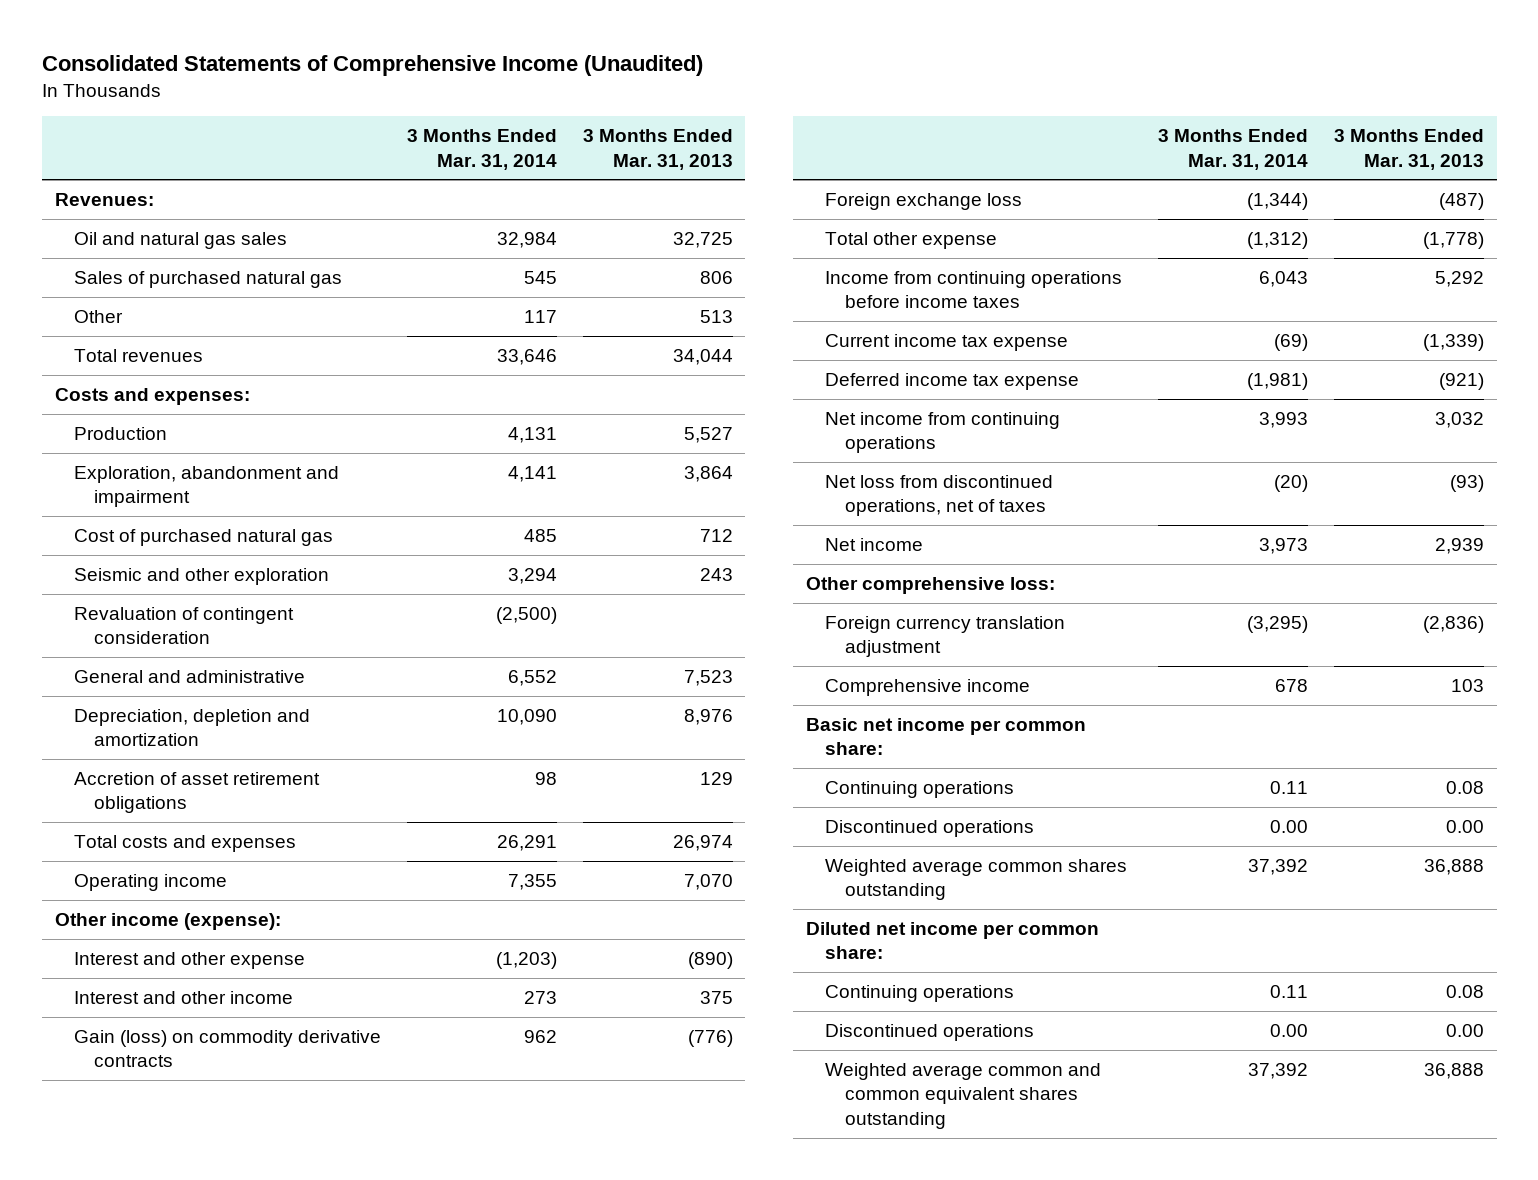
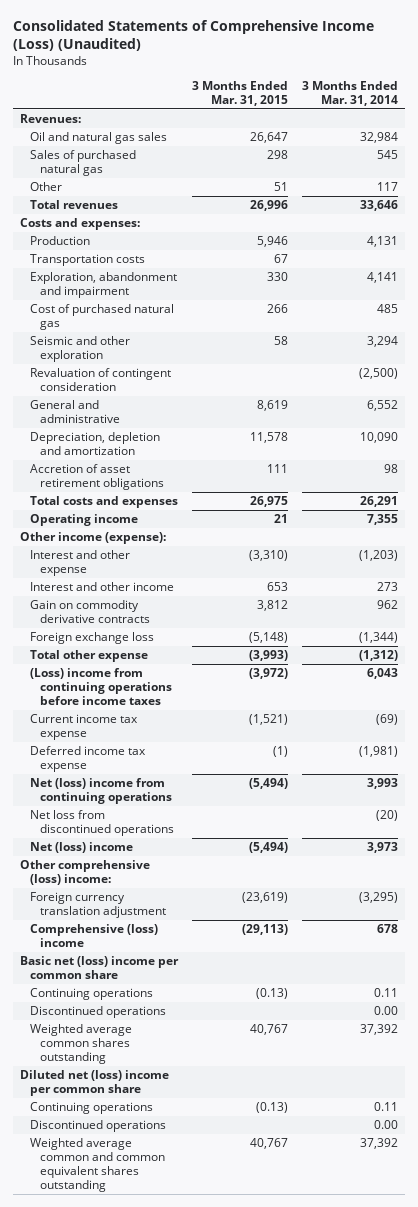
- Consolidated Statements of Comprehensive Income (Unaudited)
+ Consolidated Statements of Comprehensive Income (Loss) (Unaudited)
- | 3 Months Ended Mar. 31, 2014 | 3 Months Ended Mar. 31, 2013
+ | 3 Months Ended Mar. 31, 2015 | 3 Months Ended Mar. 31, 2014
+ Transportation costs | 67 |
- Gain (loss) on commodity derivative contracts | 962 | (776)
+ Gain on commodity derivative contracts | 3,812 | 962
- Income from continuing operations before income taxes | 6,043 | 5,292
+ (Loss) income from continuing operations before income taxes | (3,972) | 6,043
- Net income from continuing operations | 3,993 | 3,032
- Net loss from discontinued operations, net of taxes | (20) | (93)
- Net income | 3,973 | 2,939
- Other comprehensive loss:
+ Net (loss) income from continuing operations | (5,494) | 3,993
+ Net loss from discontinued operations | | (20)
+ Net (loss) income | (5,494) | 3,973
+ Other comprehensive (loss) income:
- Comprehensive income | 678 | 103
- Basic net income per common share:
+ Comprehensive (loss) income | (29,113) | 678
+ Basic net (loss) income per common share
- Diluted net income per common share:
+ Diluted net (loss) income per common share

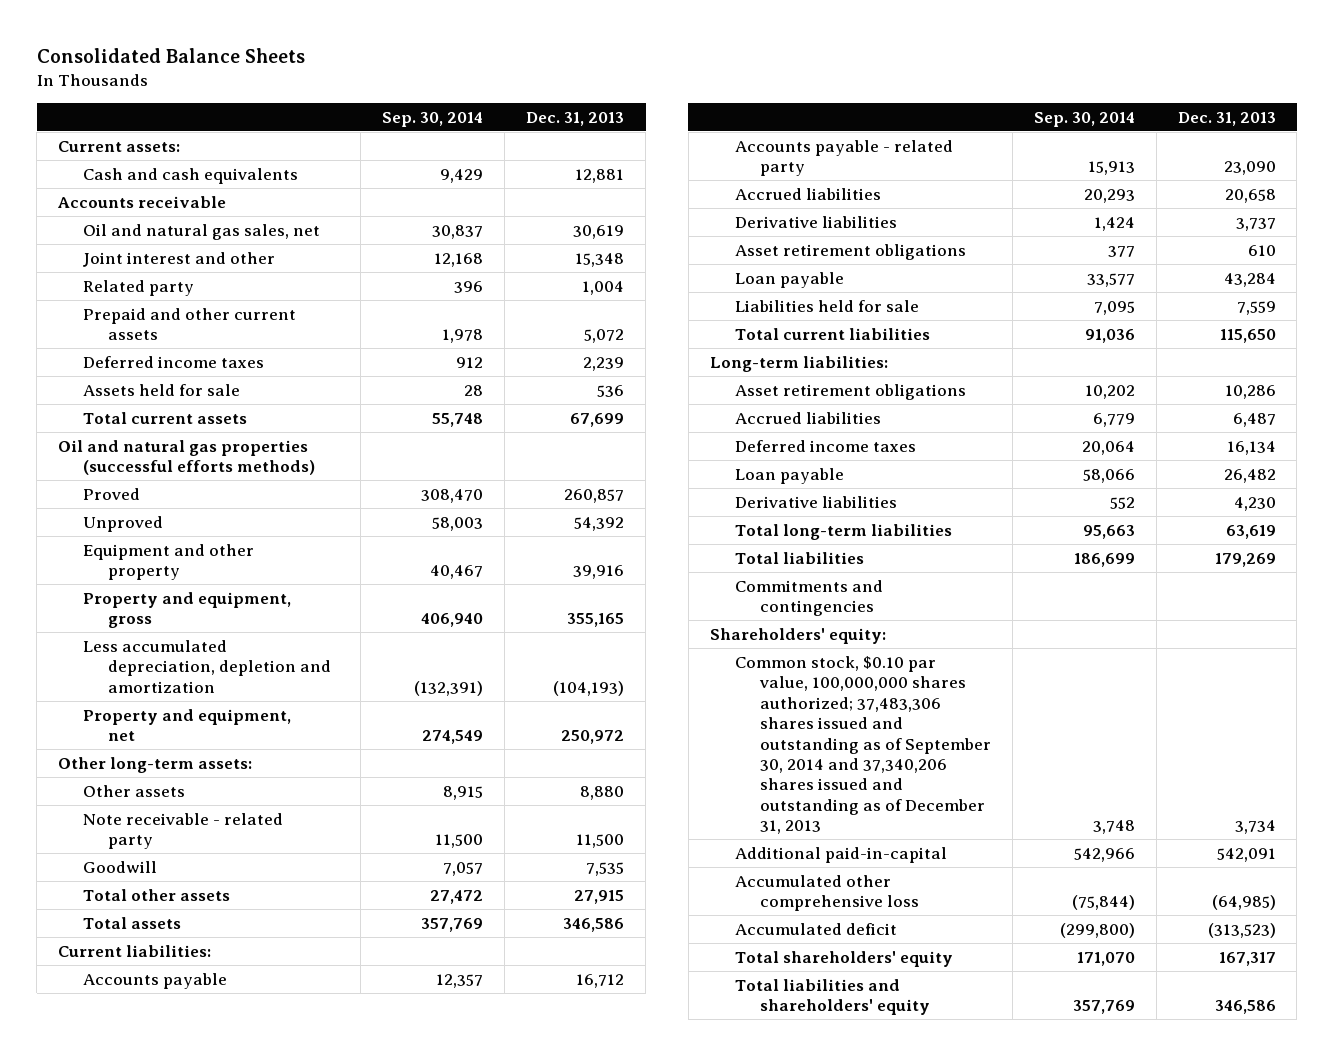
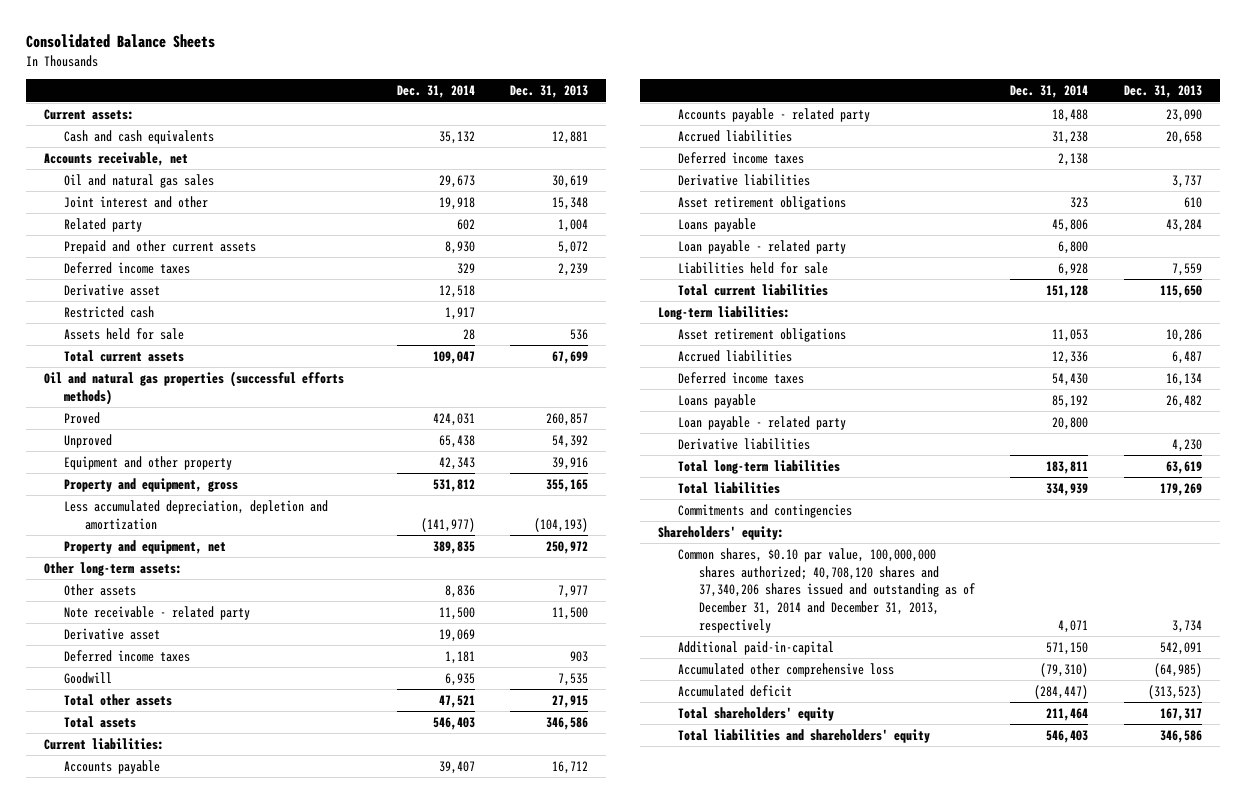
- | Sep. 30, 2014 | Dec. 31, 2013
+ | Dec. 31, 2014 | Dec. 31, 2013
- Accounts receivable
- Oil and natural gas sales, net | 30,837 | 30,619
+ Accounts receivable, net
+ Oil and natural gas sales | 29,673 | 30,619
+ Derivative asset | 12,518 |
+ Restricted cash | 1,917 |
- Other assets | 8,915 | 8,880
+ Other assets | 8,836 | 7,977
+ Derivative asset | 19,069 |
+ Deferred income taxes | 1,181 | 903
+ Deferred income taxes | 2,138 |
- Loan payable | 33,577 | 43,284
+ Loans payable | 45,806 | 43,284
+ Loan payable - related party | 6,800 |
- Loan payable | 58,066 | 26,482
+ Loans payable | 85,192 | 26,482
+ Loan payable - related party | 20,800 |
- Common stock, $0.10 par value, 100,000,000 shares authorized; 37,483,306 shares issued and outstanding as of September 30, 2014 and 37,340,206 shares issued and outstanding as of December 31, 2013 | 3,748 | 3,734
+ Common shares, $0.10 par value, 100,000,000 shares authorized; 40,708,120 shares and 37,340,206 shares issued and outstanding as of December 31, 2014 and December 31, 2013, respectively | 4,071 | 3,734

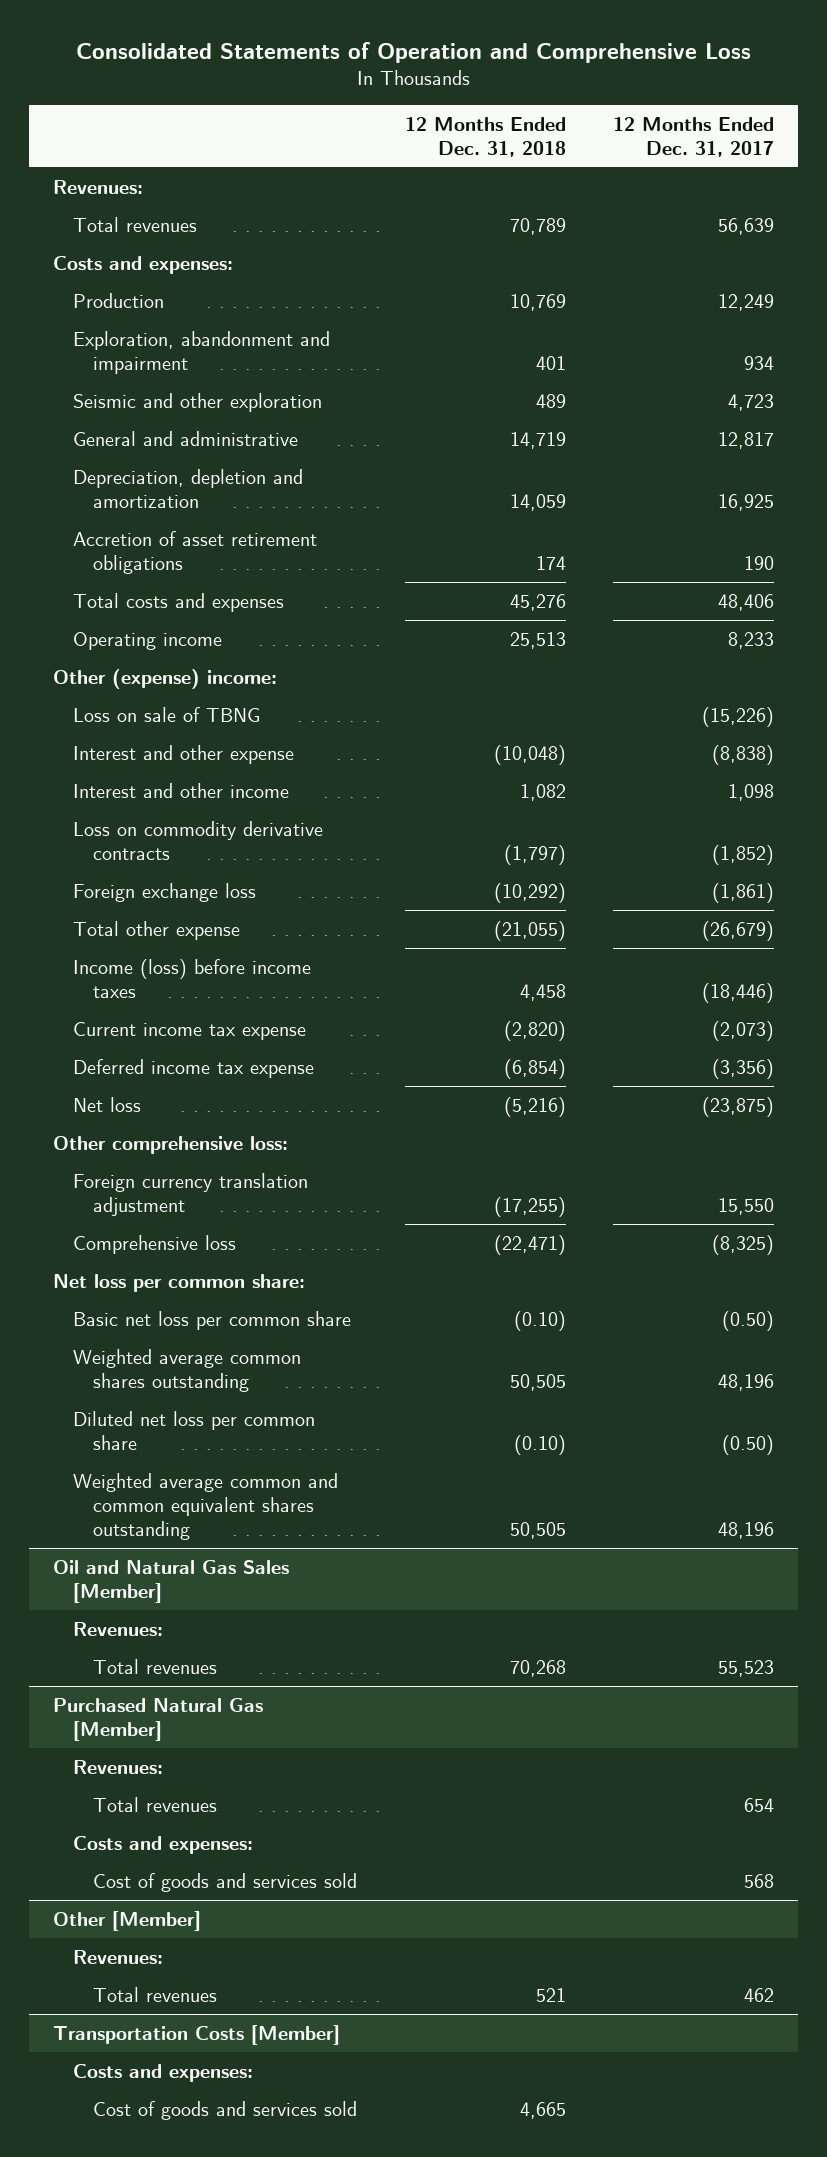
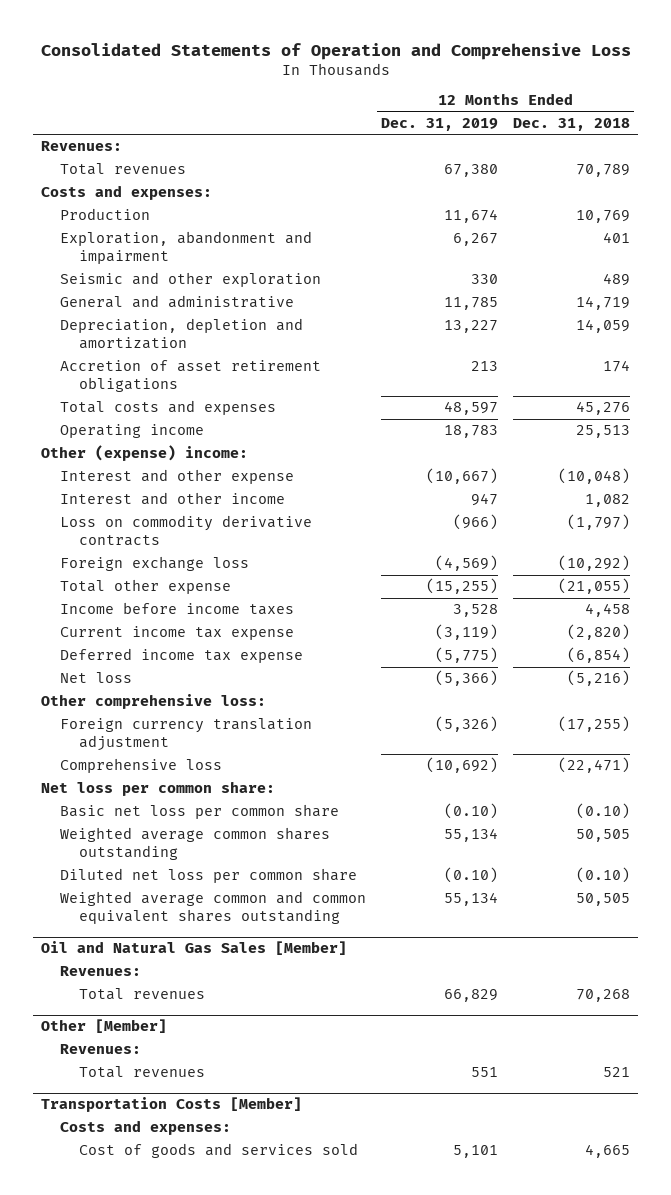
- | 12 Months Ended Dec. 31, 2018 | 12 Months Ended Dec. 31, 2017
+ | 12 Months Ended Dec. 31, 2019 | 12 Months Ended Dec. 31, 2018
- Loss on sale of TBNG | | (15,226)
- Income (loss) before income taxes | 4,458 | (18,446)
+ Income before income taxes | 3,528 | 4,458
- Purchased Natural Gas [Member]
- Revenues:
- Total revenues | | 654
- Costs and expenses:
- Cost of goods and services sold | | 568

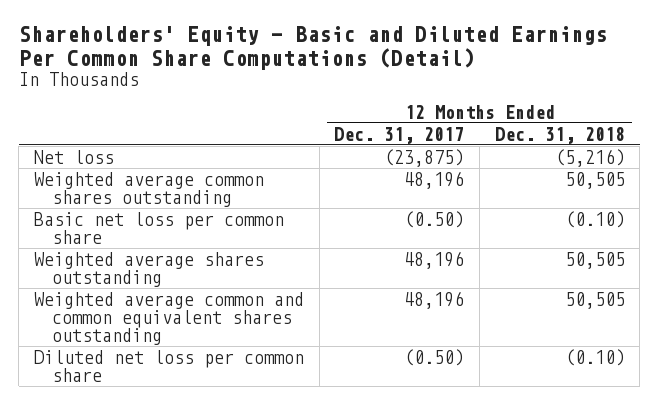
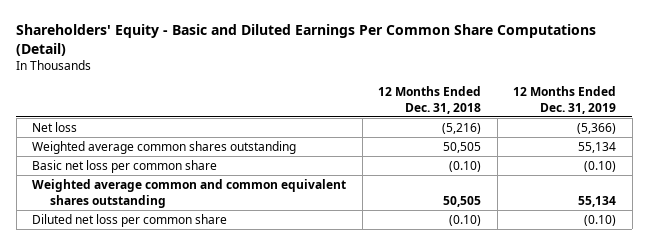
- | 12 Months Ended Dec. 31, 2017 | 12 Months Ended Dec. 31, 2018
+ | 12 Months Ended Dec. 31, 2018 | 12 Months Ended Dec. 31, 2019
- Weighted average shares outstanding | 48,196 | 50,505

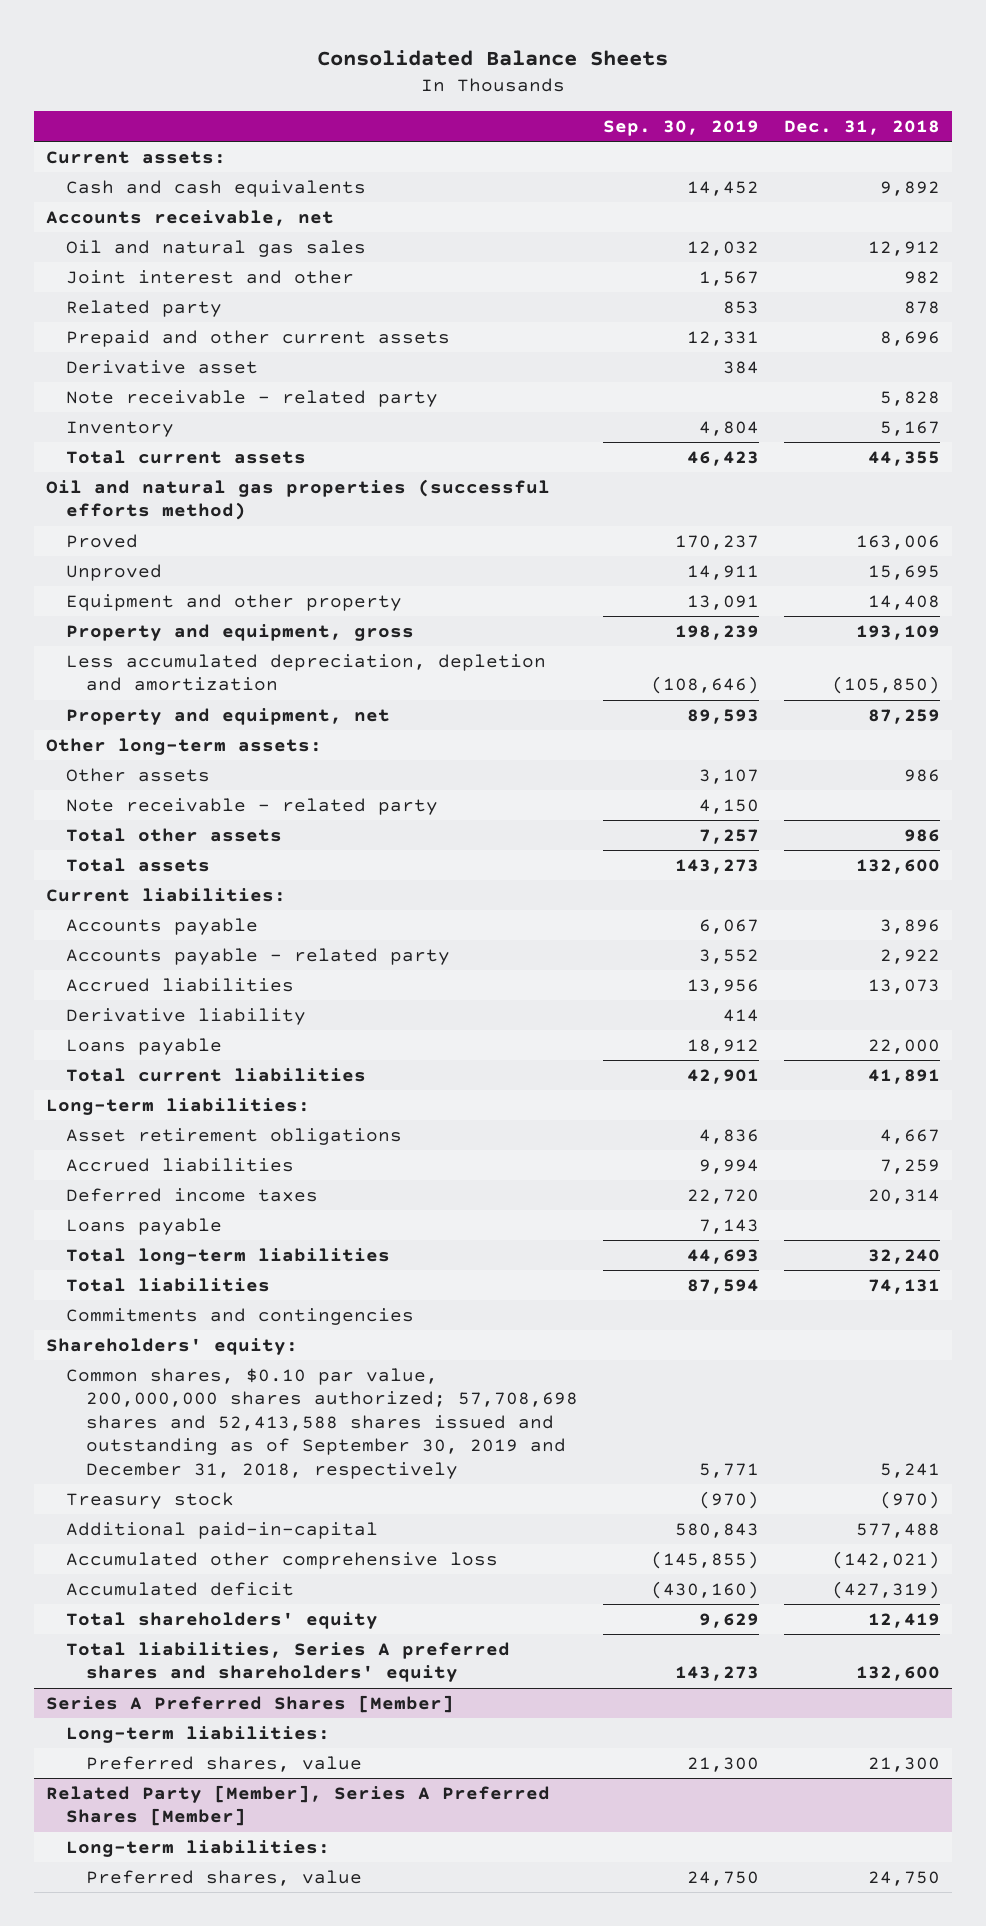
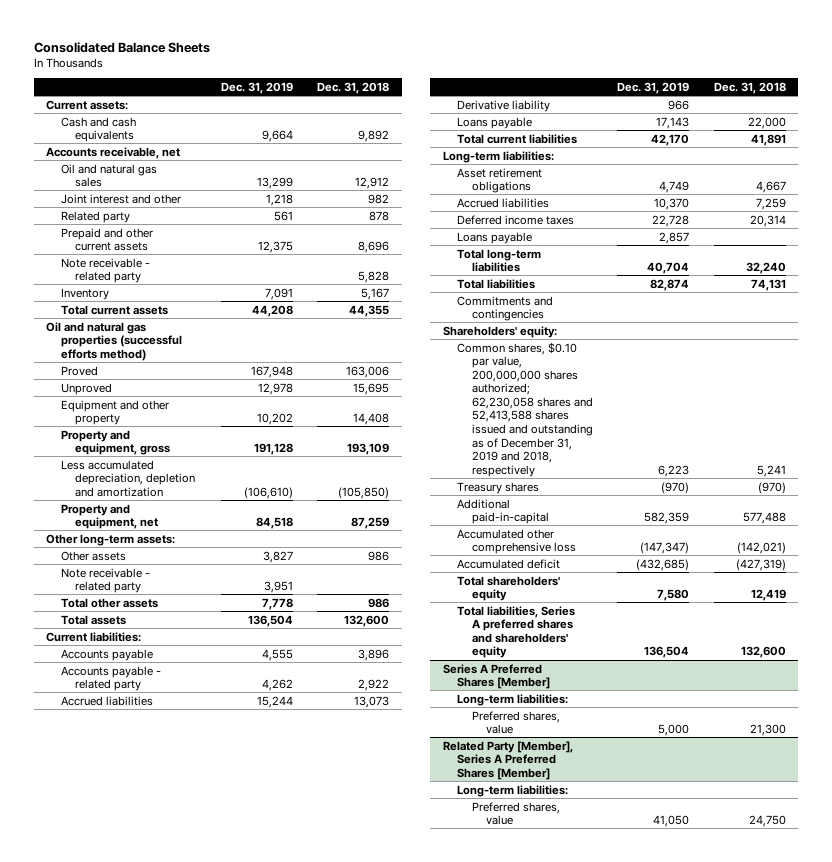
- | Sep. 30, 2019 | Dec. 31, 2018
+ | Dec. 31, 2019 | Dec. 31, 2018
- Derivative asset | 384 |
- Common shares, $0.10 par value, 200,000,000 shares authorized; 57,708,698 shares and 52,413,588 shares issued and outstanding as of September 30, 2019 and December 31, 2018, respectively | 5,771 | 5,241
- Treasury stock | (970) | (970)
+ Common shares, $0.10 par value, 200,000,000 shares authorized; 62,230,058 shares and 52,413,588 shares issued and outstanding as of December 31, 2019 and 2018, respectively | 6,223 | 5,241
+ Treasury shares | (970) | (970)

